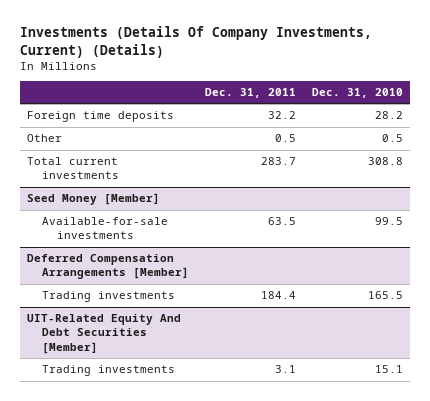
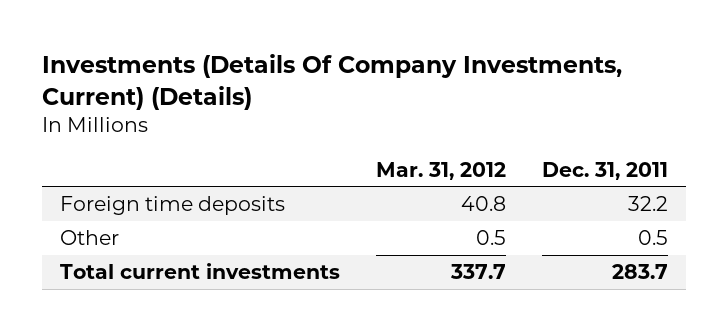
- | Dec. 31, 2011 | Dec. 31, 2010
+ | Mar. 31, 2012 | Dec. 31, 2011
- Seed Money [Member]
- Available-for-sale investments | 63.5 | 99.5
- Deferred Compensation Arrangements [Member]
- Trading investments | 184.4 | 165.5
- UIT-Related Equity And Debt Securities [Member]
- Trading investments | 3.1 | 15.1

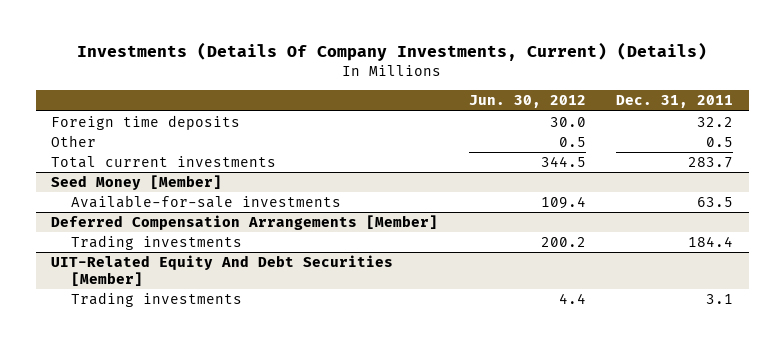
- | Mar. 31, 2012 | Dec. 31, 2011
+ | Jun. 30, 2012 | Dec. 31, 2011
+ Seed Money [Member]
+ Available-for-sale investments | 109.4 | 63.5
+ Deferred Compensation Arrangements [Member]
+ Trading investments | 200.2 | 184.4
+ UIT-Related Equity And Debt Securities [Member]
+ Trading investments | 4.4 | 3.1

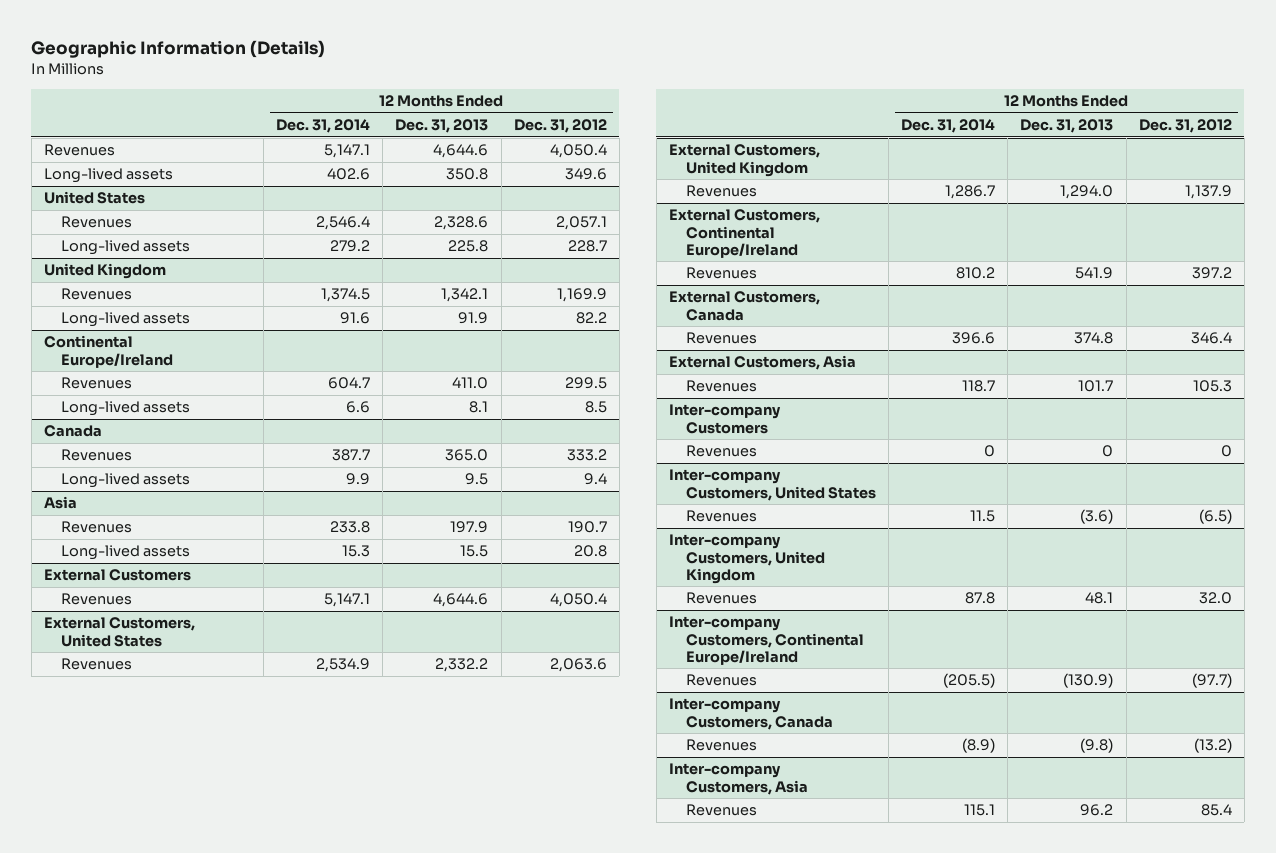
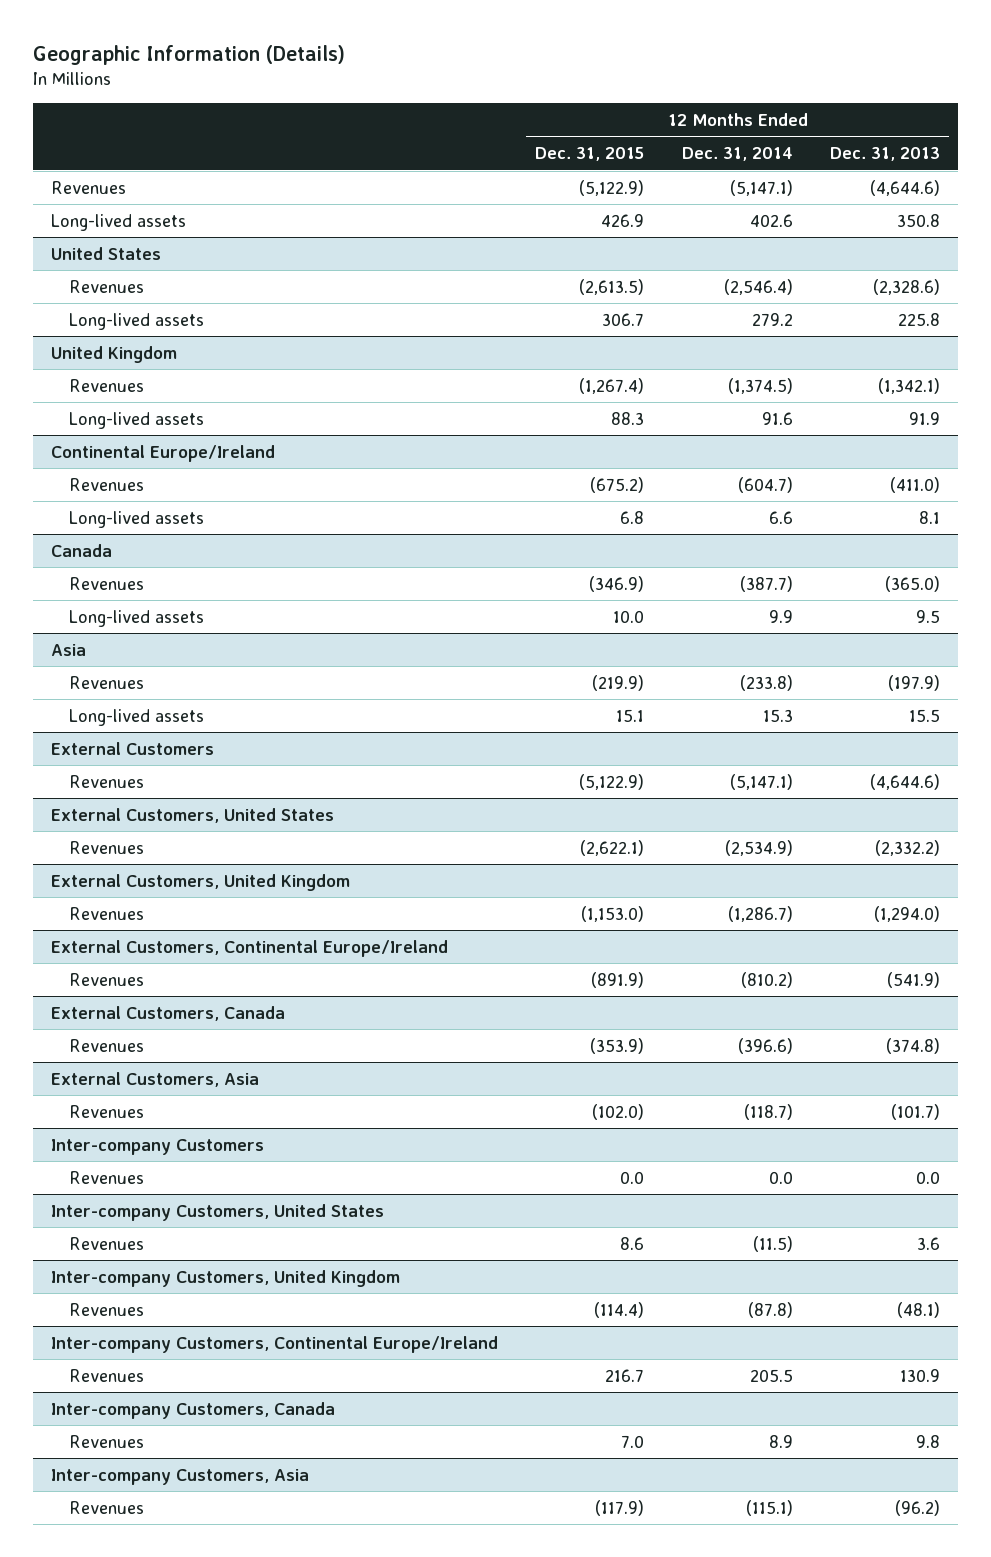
- | 12 Months Ended Dec. 31, 2014 | 12 Months Ended Dec. 31, 2013 | 12 Months Ended Dec. 31, 2012
+ | 12 Months Ended Dec. 31, 2015 | 12 Months Ended Dec. 31, 2014 | 12 Months Ended Dec. 31, 2013
- Revenues | 5,147.1 | 4,644.6 | 4,050.4
+ Revenues | (5,122.9) | (5,147.1) | (4,644.6)
@ United States
- Revenues | 2,546.4 | 2,328.6 | 2,057.1
+ Revenues | (2,613.5) | (2,546.4) | (2,328.6)
@ United Kingdom
- Revenues | 1,374.5 | 1,342.1 | 1,169.9
+ Revenues | (1,267.4) | (1,374.5) | (1,342.1)
@ Continental Europe/Ireland
- Revenues | 604.7 | 411.0 | 299.5
+ Revenues | (675.2) | (604.7) | (411.0)
@ Canada
- Revenues | 387.7 | 365.0 | 333.2
+ Revenues | (346.9) | (387.7) | (365.0)
@ Asia
- Revenues | 233.8 | 197.9 | 190.7
+ Revenues | (219.9) | (233.8) | (197.9)
@ External Customers
- Revenues | 5,147.1 | 4,644.6 | 4,050.4
+ Revenues | (5,122.9) | (5,147.1) | (4,644.6)
@ External Customers, United States
- Revenues | 2,534.9 | 2,332.2 | 2,063.6
+ Revenues | (2,622.1) | (2,534.9) | (2,332.2)
@ External Customers, United Kingdom
- Revenues | 1,286.7 | 1,294.0 | 1,137.9
+ Revenues | (1,153.0) | (1,286.7) | (1,294.0)
@ External Customers, Continental Europe/Ireland
- Revenues | 810.2 | 541.9 | 397.2
+ Revenues | (891.9) | (810.2) | (541.9)
@ External Customers, Canada
- Revenues | 396.6 | 374.8 | 346.4
+ Revenues | (353.9) | (396.6) | (374.8)
@ External Customers, Asia
- Revenues | 118.7 | 101.7 | 105.3
+ Revenues | (102.0) | (118.7) | (101.7)
@ Inter-company Customers
- Revenues | 0 | 0 | 0
+ Revenues | 0.0 | 0.0 | 0.0
@ Inter-company Customers, United States
- Revenues | 11.5 | (3.6) | (6.5)
+ Revenues | 8.6 | (11.5) | 3.6
@ Inter-company Customers, United Kingdom
- Revenues | 87.8 | 48.1 | 32.0
+ Revenues | (114.4) | (87.8) | (48.1)
@ Inter-company Customers, Continental Europe/Ireland
- Revenues | (205.5) | (130.9) | (97.7)
+ Revenues | 216.7 | 205.5 | 130.9
@ Inter-company Customers, Canada
- Revenues | (8.9) | (9.8) | (13.2)
+ Revenues | 7.0 | 8.9 | 9.8
@ Inter-company Customers, Asia
- Revenues | 115.1 | 96.2 | 85.4
+ Revenues | (117.9) | (115.1) | (96.2)

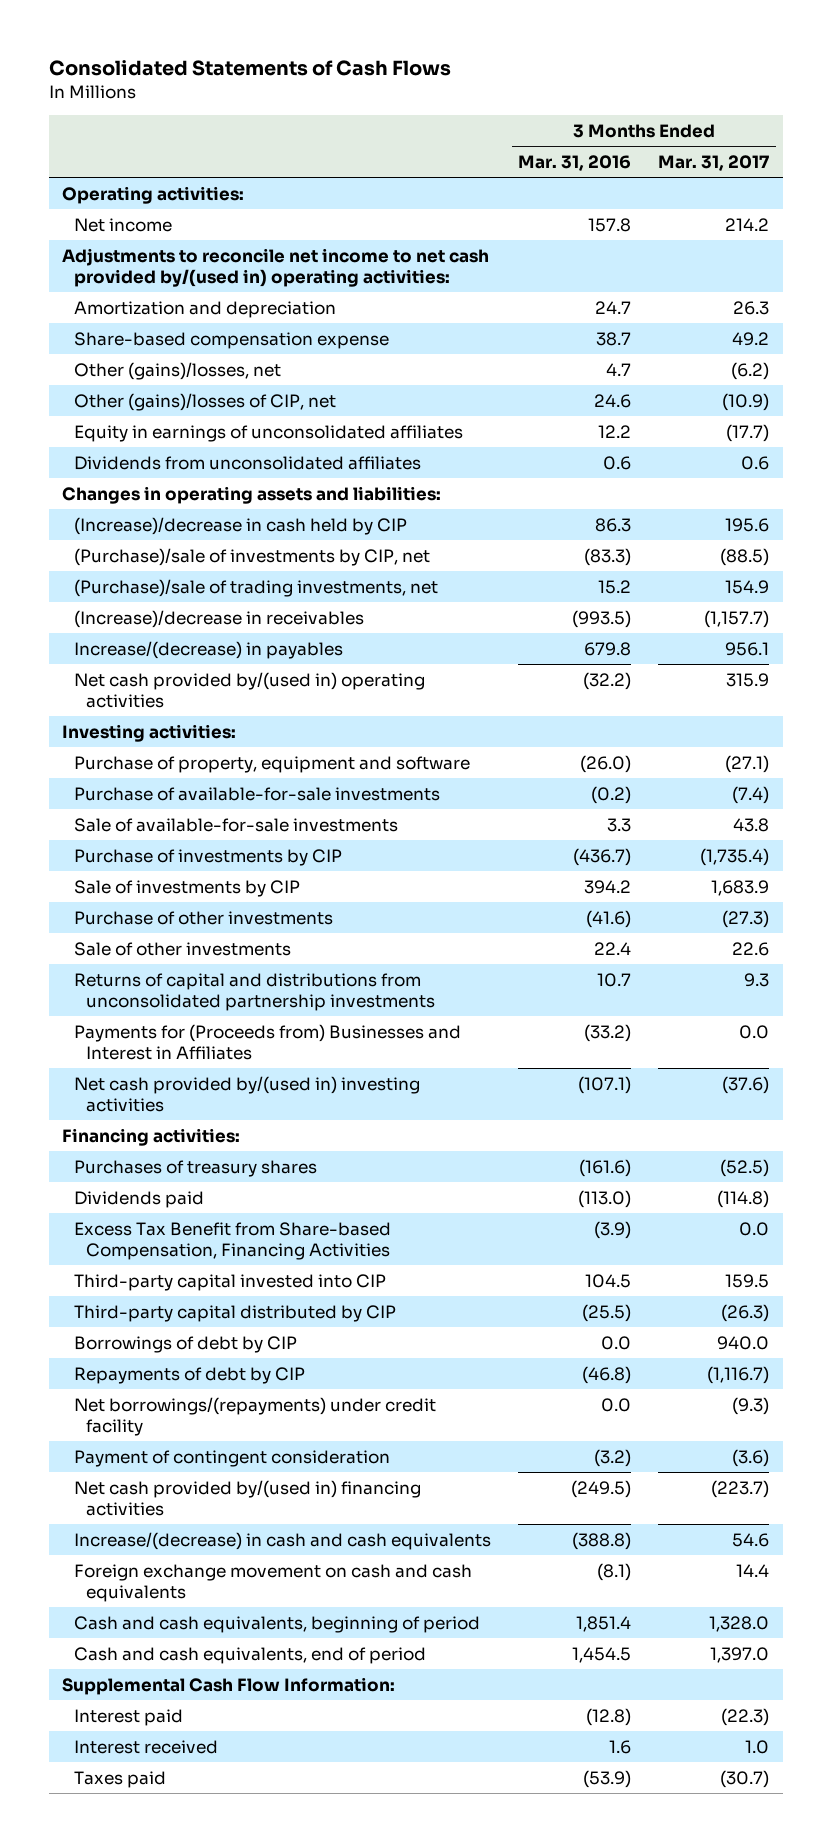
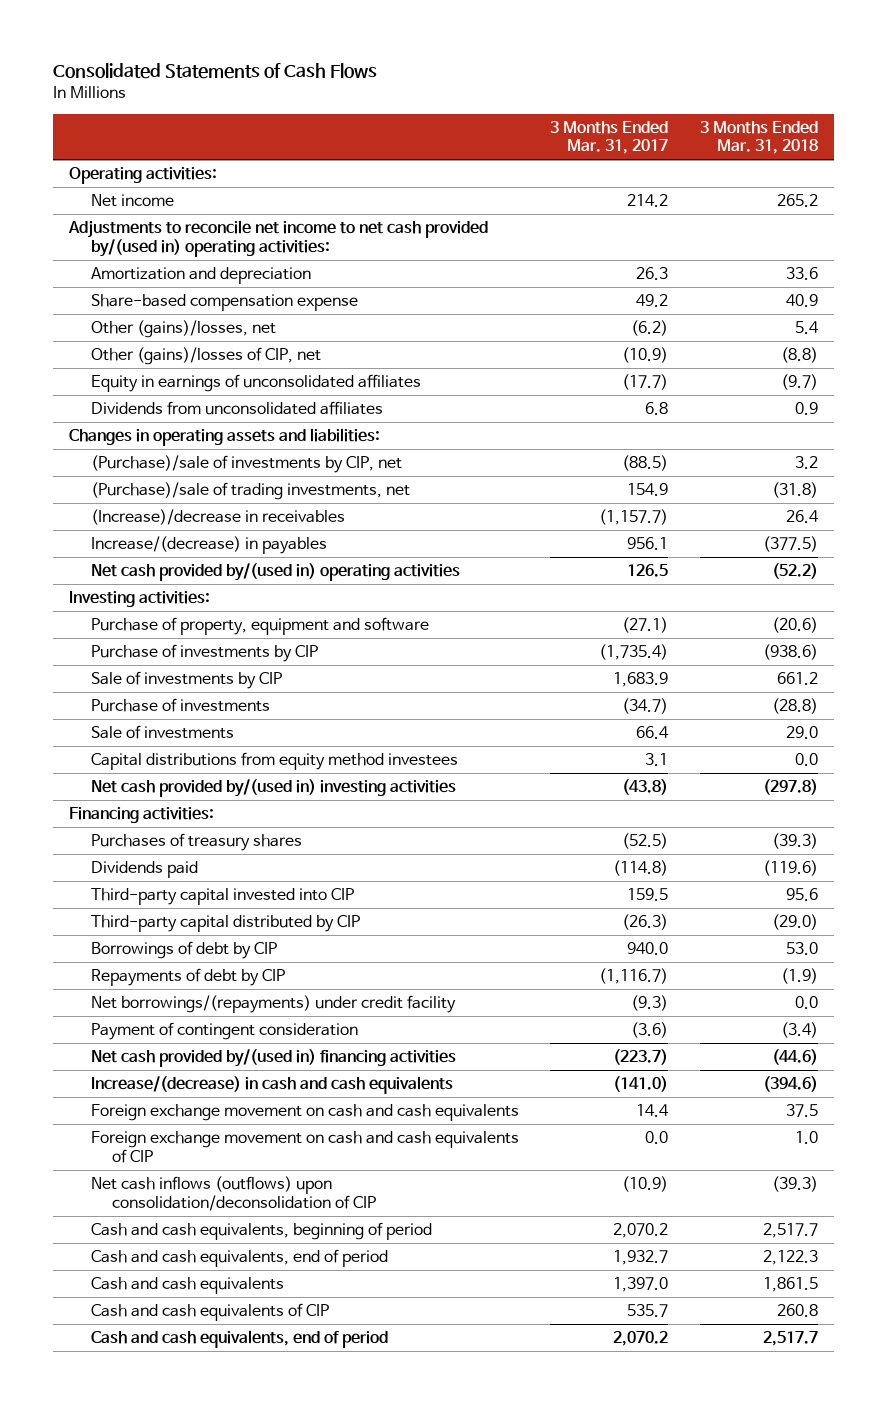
- | 3 Months Ended Mar. 31, 2016 | 3 Months Ended Mar. 31, 2017
+ | 3 Months Ended Mar. 31, 2017 | 3 Months Ended Mar. 31, 2018
- Dividends from unconsolidated affiliates | 0.6 | 0.6
+ Dividends from unconsolidated affiliates | 6.8 | 0.9
- (Increase)/decrease in cash held by CIP | 86.3 | 195.6
- Net cash provided by/(used in) operating activities | (32.2) | 315.9
+ Net cash provided by/(used in) operating activities | 126.5 | (52.2)
- Purchase of available-for-sale investments | (0.2) | (7.4)
- Sale of available-for-sale investments | 3.3 | 43.8
- Purchase of other investments | (41.6) | (27.3)
- Sale of other investments | 22.4 | 22.6
- Returns of capital and distributions from unconsolidated partnership investments | 10.7 | 9.3
- Payments for (Proceeds from) Businesses and Interest in Affiliates | (33.2) | 0.0
- Net cash provided by/(used in) investing activities | (107.1) | (37.6)
+ Purchase of investments | (34.7) | (28.8)
+ Sale of investments | 66.4 | 29.0
+ Capital distributions from equity method investees | 3.1 | 0.0
+ Net cash provided by/(used in) investing activities | (43.8) | (297.8)
- Excess Tax Benefit from Share-based Compensation, Financing Activities | (3.9) | 0.0
- Increase/(decrease) in cash and cash equivalents | (388.8) | 54.6
+ Increase/(decrease) in cash and cash equivalents | (141.0) | (394.6)
- Cash and cash equivalents, beginning of period | 1,851.4 | 1,328.0
- Cash and cash equivalents, end of period | 1,454.5 | 1,397.0
- Supplemental Cash Flow Information:
- Interest paid | (12.8) | (22.3)
- Interest received | 1.6 | 1.0
- Taxes paid | (53.9) | (30.7)
+ Foreign exchange movement on cash and cash equivalents of CIP | 0.0 | 1.0
+ Net cash inflows (outflows) upon consolidation/deconsolidation of CIP | (10.9) | (39.3)
+ Cash and cash equivalents, beginning of period | 2,070.2 | 2,517.7
+ Cash and cash equivalents, end of period | 1,932.7 | 2,122.3
+ Cash and cash equivalents | 1,397.0 | 1,861.5
+ Cash and cash equivalents of CIP | 535.7 | 260.8
+ Cash and cash equivalents, end of period | 2,070.2 | 2,517.7

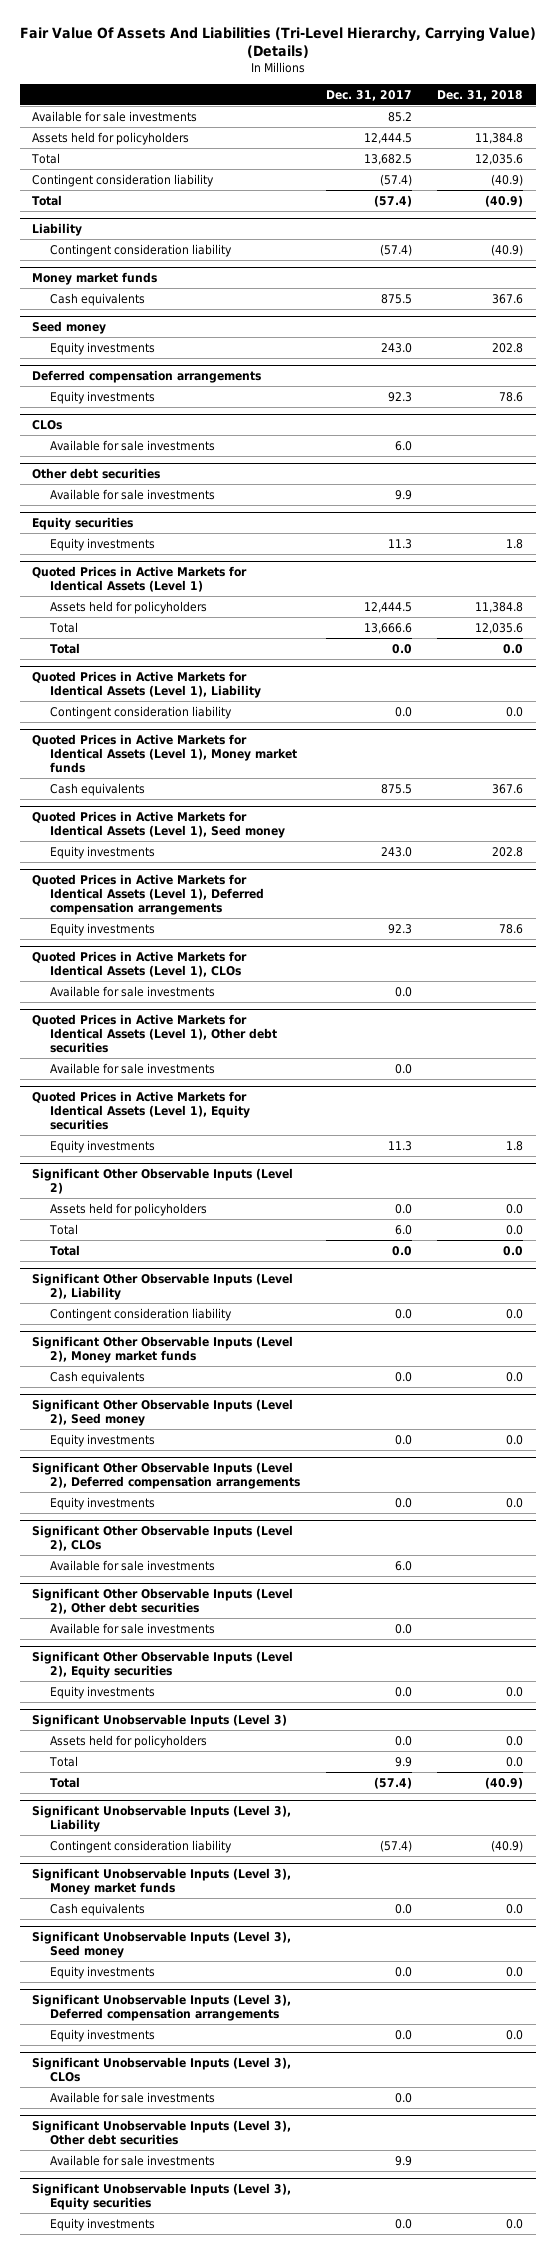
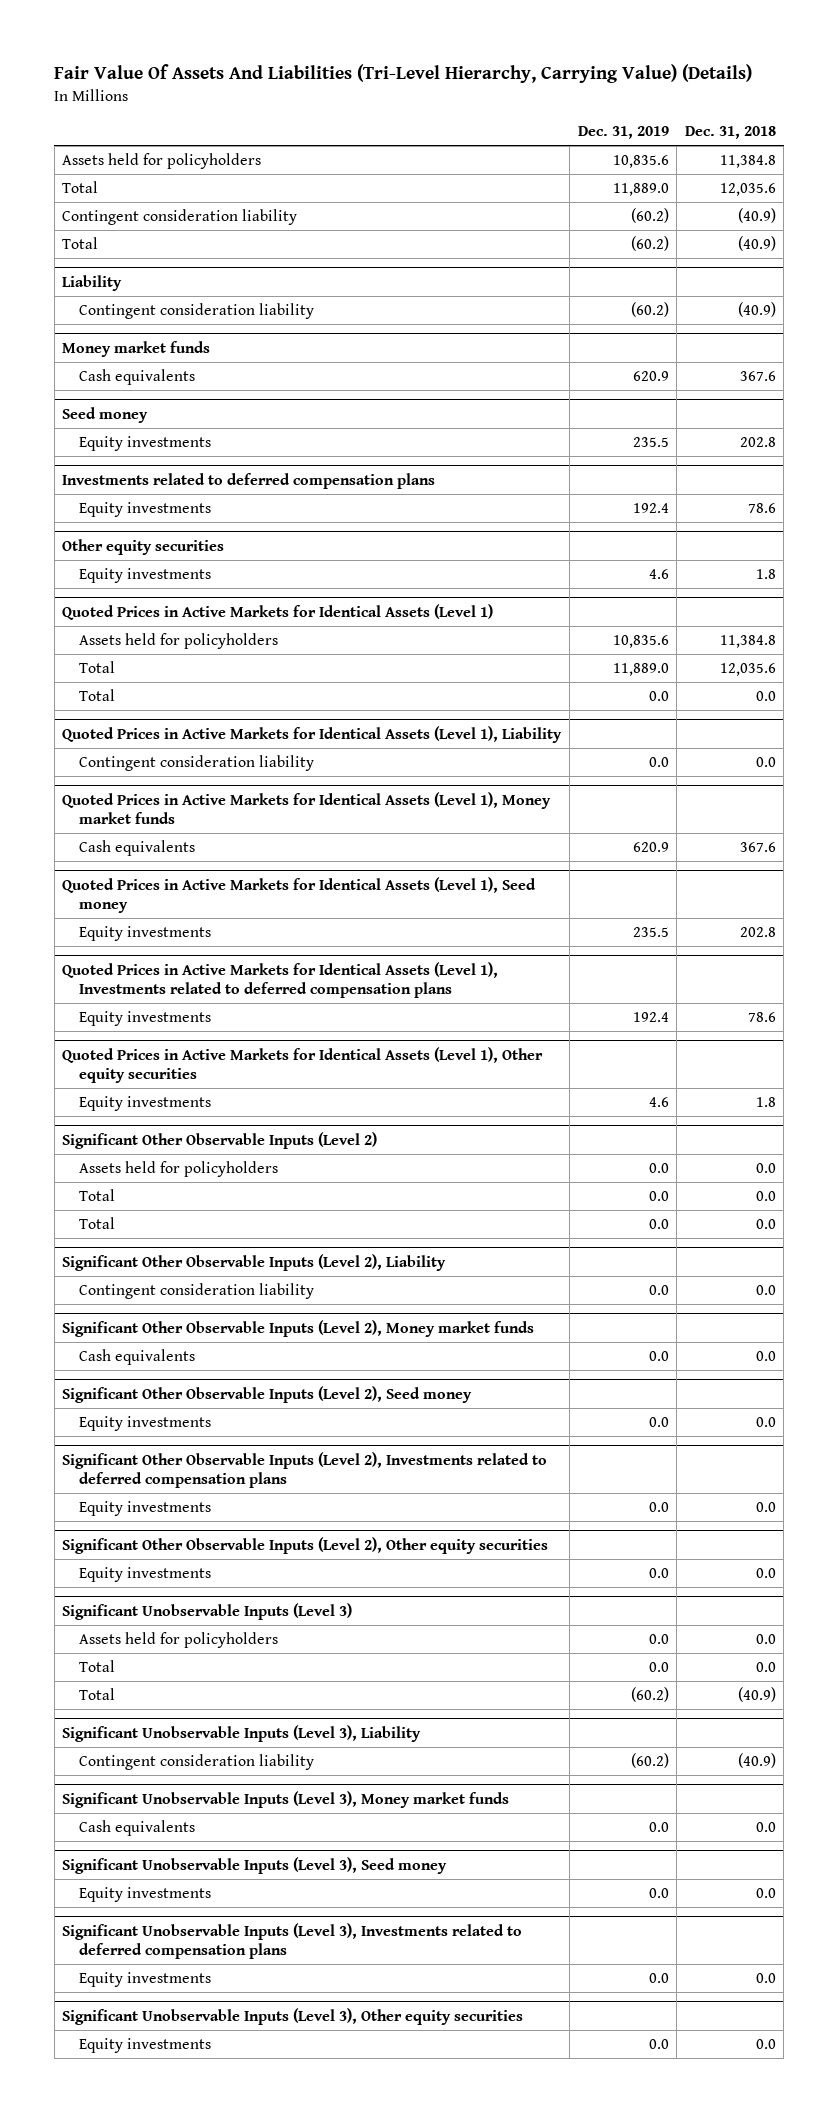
- | Dec. 31, 2017 | Dec. 31, 2018
+ | Dec. 31, 2019 | Dec. 31, 2018
- Available for sale investments | 85.2 |
- Deferred compensation arrangements
+ Investments related to deferred compensation plans
- CLOs
- Available for sale investments | 6.0 |
- Other debt securities
- Available for sale investments | 9.9 |
- Equity securities
+ Other equity securities
- Quoted Prices in Active Markets for Identical Assets (Level 1), Deferred compensation arrangements
+ Quoted Prices in Active Markets for Identical Assets (Level 1), Investments related to deferred compensation plans
- Quoted Prices in Active Markets for Identical Assets (Level 1), CLOs
- Available for sale investments | 0.0 |
- Quoted Prices in Active Markets for Identical Assets (Level 1), Other debt securities
- Available for sale investments | 0.0 |
- Quoted Prices in Active Markets for Identical Assets (Level 1), Equity securities
+ Quoted Prices in Active Markets for Identical Assets (Level 1), Other equity securities
- Significant Other Observable Inputs (Level 2), Deferred compensation arrangements
+ Significant Other Observable Inputs (Level 2), Investments related to deferred compensation plans
- Significant Other Observable Inputs (Level 2), CLOs
- Available for sale investments | 6.0 |
- Significant Other Observable Inputs (Level 2), Other debt securities
- Available for sale investments | 0.0 |
- Significant Other Observable Inputs (Level 2), Equity securities
+ Significant Other Observable Inputs (Level 2), Other equity securities
- Significant Unobservable Inputs (Level 3), Deferred compensation arrangements
+ Significant Unobservable Inputs (Level 3), Investments related to deferred compensation plans
- Significant Unobservable Inputs (Level 3), CLOs
- Available for sale investments | 0.0 |
- Significant Unobservable Inputs (Level 3), Other debt securities
- Available for sale investments | 9.9 |
- Significant Unobservable Inputs (Level 3), Equity securities
+ Significant Unobservable Inputs (Level 3), Other equity securities

